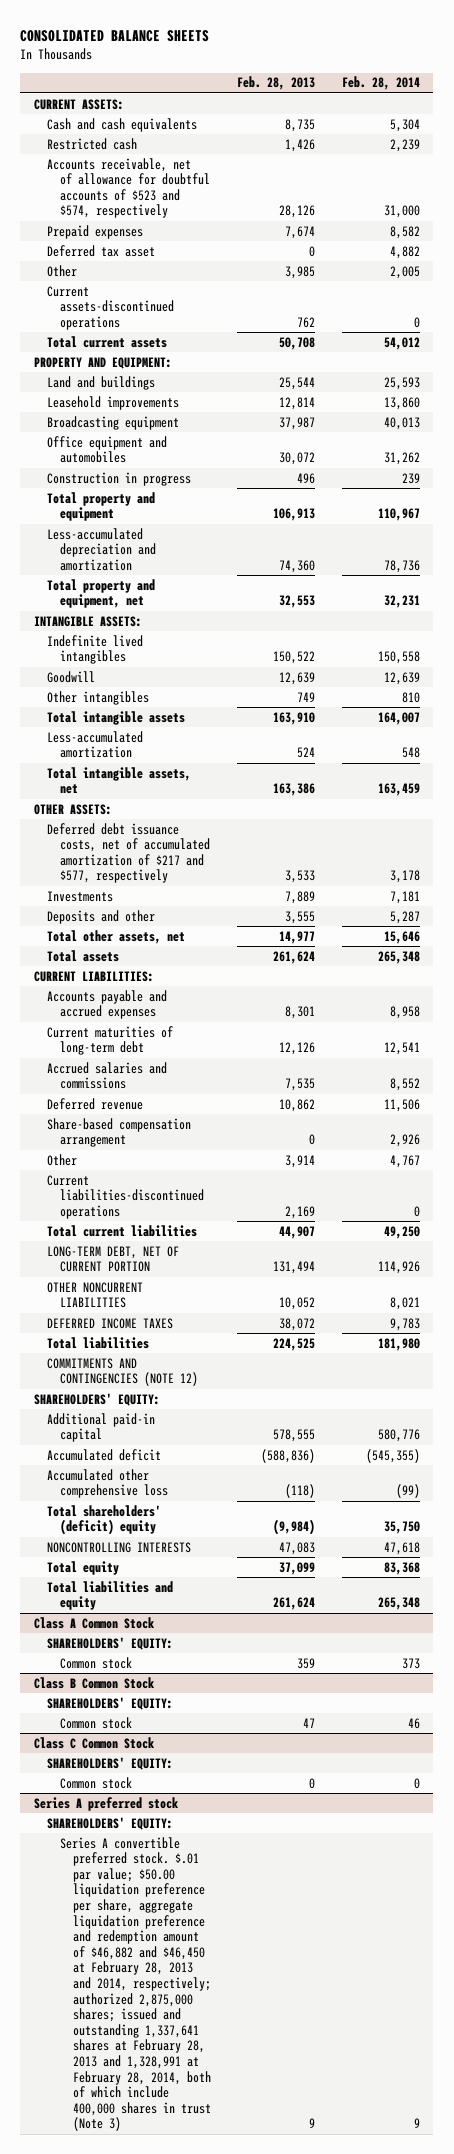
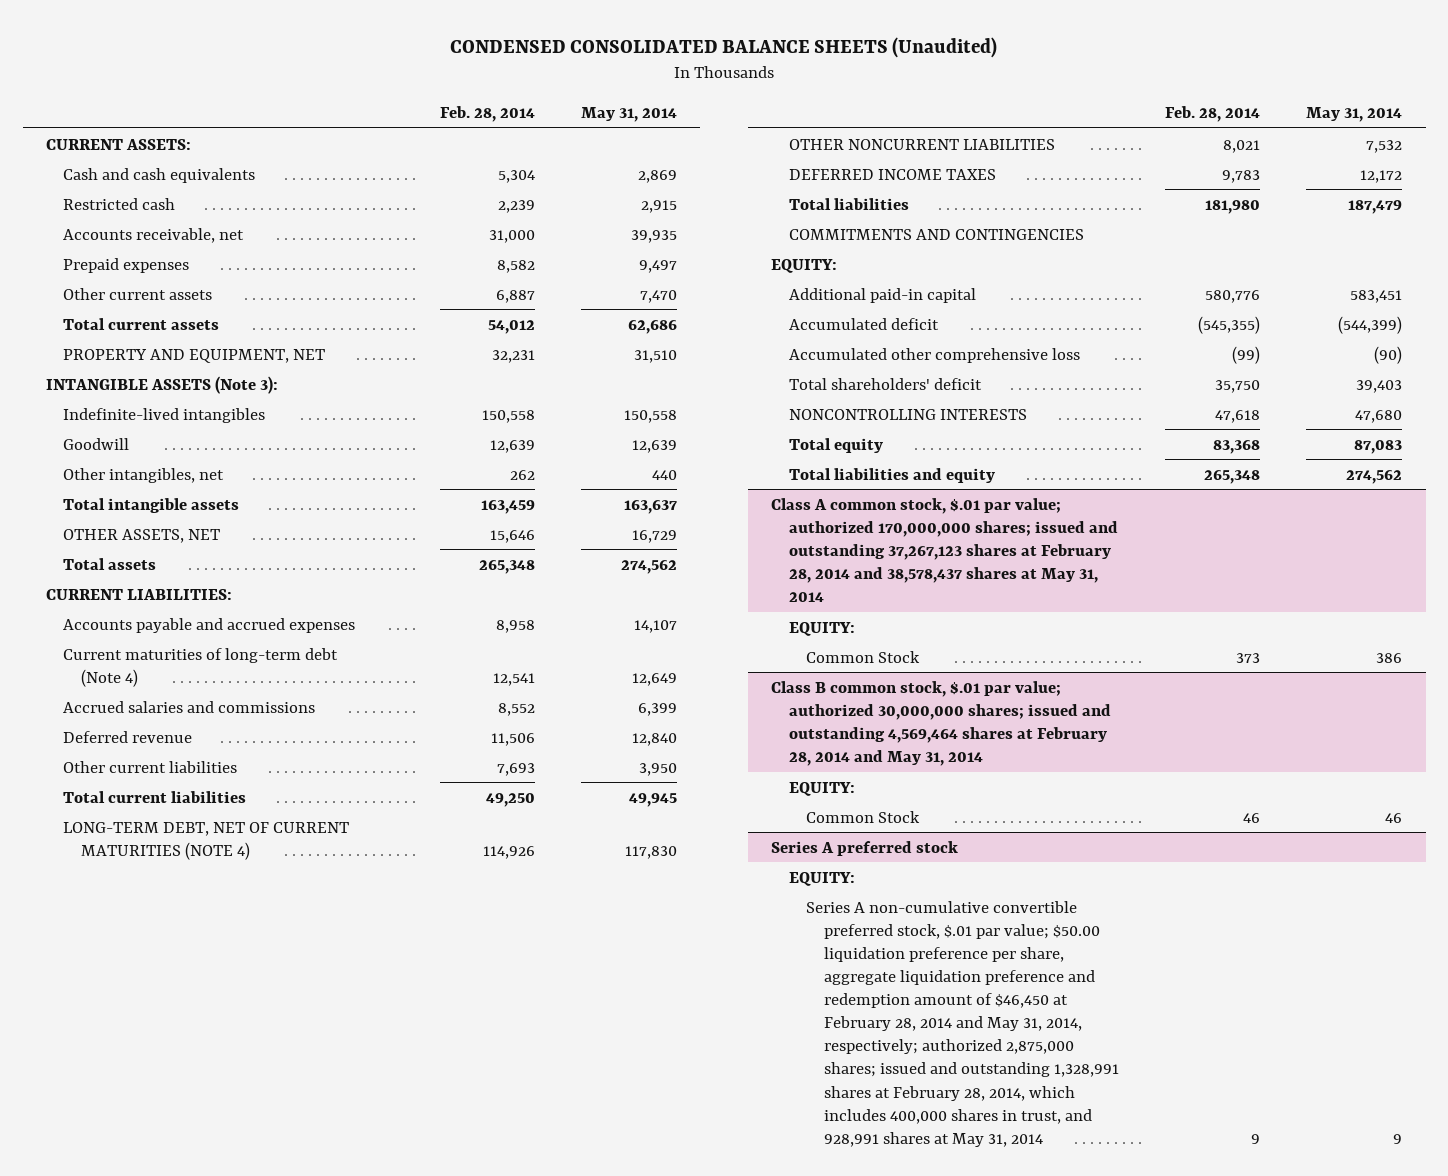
- CONSOLIDATED BALANCE SHEETS
+ CONDENSED CONSOLIDATED BALANCE SHEETS (Unaudited)
- | Feb. 28, 2013 | Feb. 28, 2014
+ | Feb. 28, 2014 | May 31, 2014
- Accounts receivable, net of allowance for doubtful accounts of $523 and $574, respectively | 28,126 | 31,000
+ Accounts receivable, net | 31,000 | 39,935
- Deferred tax asset | 0 | 4,882
- Other | 3,985 | 2,005
- Current assets-discontinued operations | 762 | 0
+ Other current assets | 6,887 | 7,470
- PROPERTY AND EQUIPMENT:
- Land and buildings | 25,544 | 25,593
- Leasehold improvements | 12,814 | 13,860
- Broadcasting equipment | 37,987 | 40,013
- Office equipment and automobiles | 30,072 | 31,262
- Construction in progress | 496 | 239
- Total property and equipment | 106,913 | 110,967
- Less-accumulated depreciation and amortization | 74,360 | 78,736
- Total property and equipment, net | 32,553 | 32,231
- INTANGIBLE ASSETS:
- Indefinite lived intangibles | 150,522 | 150,558
+ PROPERTY AND EQUIPMENT, NET | 32,231 | 31,510
+ INTANGIBLE ASSETS (Note 3):
+ Indefinite-lived intangibles | 150,558 | 150,558
- Other intangibles | 749 | 810
- Total intangible assets | 163,910 | 164,007
- Less-accumulated amortization | 524 | 548
- Total intangible assets, net | 163,386 | 163,459
- OTHER ASSETS:
- Deferred debt issuance costs, net of accumulated amortization of $217 and $577, respectively | 3,533 | 3,178
- Investments | 7,889 | 7,181
- Deposits and other | 3,555 | 5,287
- Total other assets, net | 14,977 | 15,646
+ Other intangibles, net | 262 | 440
+ Total intangible assets | 163,459 | 163,637
+ OTHER ASSETS, NET | 15,646 | 16,729
- Current maturities of long-term debt | 12,126 | 12,541
+ Current maturities of long-term debt (Note 4) | 12,541 | 12,649
- Share-based compensation arrangement | 0 | 2,926
- Other | 3,914 | 4,767
- Current liabilities-discontinued operations | 2,169 | 0
+ Other current liabilities | 7,693 | 3,950
- LONG-TERM DEBT, NET OF CURRENT PORTION | 131,494 | 114,926
+ LONG-TERM DEBT, NET OF CURRENT MATURITIES (NOTE 4) | 114,926 | 117,830
- COMMITMENTS AND CONTINGENCIES (NOTE 12)
- SHAREHOLDERS' EQUITY:
+ COMMITMENTS AND CONTINGENCIES
+ EQUITY:
- Total shareholders' (deficit) equity | (9,984) | 35,750
+ Total shareholders' deficit | 35,750 | 39,403
- Class A Common Stock
- SHAREHOLDERS' EQUITY:
- Common stock | 359 | 373
- Class B Common Stock
- SHAREHOLDERS' EQUITY:
- Common stock | 47 | 46
- Class C Common Stock
- SHAREHOLDERS' EQUITY:
- Common stock | 0 | 0
+ Class A common stock, $.01 par value; authorized 170,000,000 shares; issued and outstanding 37,267,123 shares at February 28, 2014 and 38,578,437 shares at May 31, 2014
+ EQUITY:
+ Common Stock | 373 | 386
+ Class B common stock, $.01 par value; authorized 30,000,000 shares; issued and outstanding 4,569,464 shares at February 28, 2014 and May 31, 2014
+ EQUITY:
+ Common Stock | 46 | 46
@ Series A preferred stock
- SHAREHOLDERS' EQUITY:
- Series A convertible preferred stock. $.01 par value; $50.00 liquidation preference per share, aggregate liquidation preference and redemption amount of $46,882 and $46,450 at February 28, 2013 and 2014, respectively; authorized 2,875,000 shares; issued and outstanding 1,337,641 shares at February 28, 2013 and 1,328,991 at February 28, 2014, both of which include 400,000 shares in trust (Note 3) | 9 | 9
+ EQUITY:
+ Series A non-cumulative convertible preferred stock, $.01 par value; $50.00 liquidation preference per share, aggregate liquidation preference and redemption amount of $46,450 at February 28, 2014 and May 31, 2014, respectively; authorized 2,875,000 shares; issued and outstanding 1,328,991 shares at February 28, 2014, which includes 400,000 shares in trust, and 928,991 shares at May 31, 2014 | 9 | 9

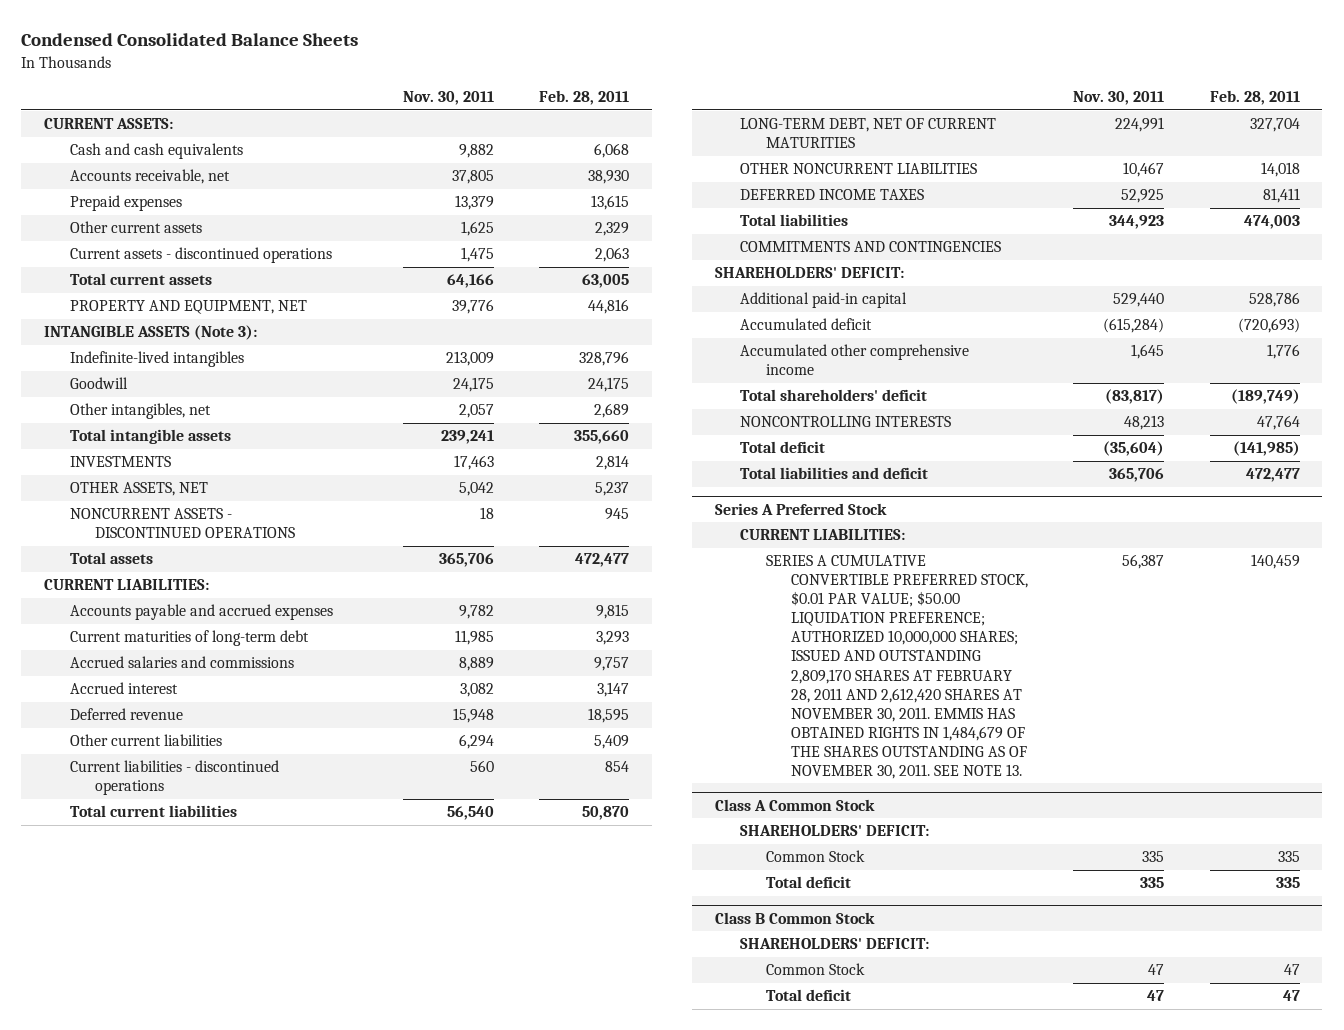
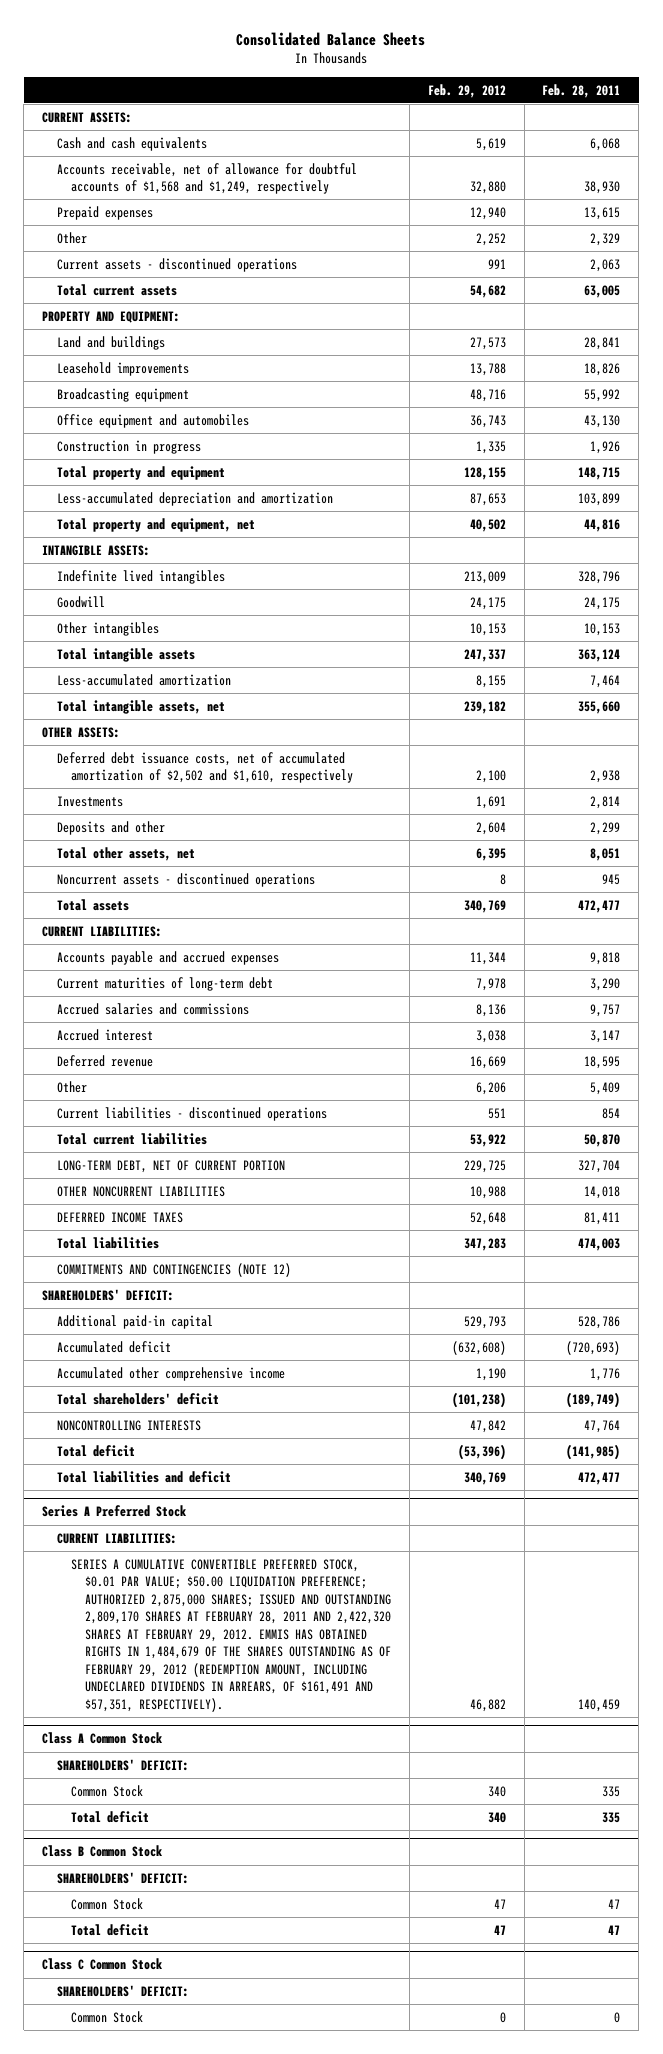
- Condensed Consolidated Balance Sheets
+ Consolidated Balance Sheets
- | Nov. 30, 2011 | Feb. 28, 2011
+ | Feb. 29, 2012 | Feb. 28, 2011
- Accounts receivable, net | 37,805 | 38,930
+ Accounts receivable, net of allowance for doubtful accounts of $1,568 and $1,249, respectively | 32,880 | 38,930
- Other current assets | 1,625 | 2,329
+ Other | 2,252 | 2,329
- PROPERTY AND EQUIPMENT, NET | 39,776 | 44,816
- INTANGIBLE ASSETS (Note 3):
- Indefinite-lived intangibles | 213,009 | 328,796
+ PROPERTY AND EQUIPMENT:
+ Land and buildings | 27,573 | 28,841
+ Leasehold improvements | 13,788 | 18,826
+ Broadcasting equipment | 48,716 | 55,992
+ Office equipment and automobiles | 36,743 | 43,130
+ Construction in progress | 1,335 | 1,926
+ Total property and equipment | 128,155 | 148,715
+ Less-accumulated depreciation and amortization | 87,653 | 103,899
+ Total property and equipment, net | 40,502 | 44,816
+ INTANGIBLE ASSETS:
+ Indefinite lived intangibles | 213,009 | 328,796
- Other intangibles, net | 2,057 | 2,689
- Total intangible assets | 239,241 | 355,660
- INVESTMENTS | 17,463 | 2,814
- OTHER ASSETS, NET | 5,042 | 5,237
- NONCURRENT ASSETS - DISCONTINUED OPERATIONS | 18 | 945
+ Other intangibles | 10,153 | 10,153
+ Total intangible assets | 247,337 | 363,124
+ Less-accumulated amortization | 8,155 | 7,464
+ Total intangible assets, net | 239,182 | 355,660
+ OTHER ASSETS:
+ Deferred debt issuance costs, net of accumulated amortization of $2,502 and $1,610, respectively | 2,100 | 2,938
+ Investments | 1,691 | 2,814
+ Deposits and other | 2,604 | 2,299
+ Total other assets, net | 6,395 | 8,051
+ Noncurrent assets - discontinued operations | 8 | 945
- Accounts payable and accrued expenses | 9,782 | 9,815
- Current maturities of long-term debt | 11,985 | 3,293
+ Accounts payable and accrued expenses | 11,344 | 9,818
+ Current maturities of long-term debt | 7,978 | 3,290
- Other current liabilities | 6,294 | 5,409
+ Other | 6,206 | 5,409
- LONG-TERM DEBT, NET OF CURRENT MATURITIES | 224,991 | 327,704
+ LONG-TERM DEBT, NET OF CURRENT PORTION | 229,725 | 327,704
- COMMITMENTS AND CONTINGENCIES
+ COMMITMENTS AND CONTINGENCIES (NOTE 12)
@ Series A Preferred Stock
- SERIES A CUMULATIVE CONVERTIBLE PREFERRED STOCK, $0.01 PAR VALUE; $50.00 LIQUIDATION PREFERENCE; AUTHORIZED 10,000,000 SHARES; ISSUED AND OUTSTANDING 2,809,170 SHARES AT FEBRUARY 28, 2011 AND 2,612,420 SHARES AT NOVEMBER 30, 2011. EMMIS HAS OBTAINED RIGHTS IN 1,484,679 OF THE SHARES OUTSTANDING AS OF NOVEMBER 30, 2011. SEE NOTE 13. | 56,387 | 140,459
+ SERIES A CUMULATIVE CONVERTIBLE PREFERRED STOCK, $0.01 PAR VALUE; $50.00 LIQUIDATION PREFERENCE; AUTHORIZED 2,875,000 SHARES; ISSUED AND OUTSTANDING 2,809,170 SHARES AT FEBRUARY 28, 2011 AND 2,422,320 SHARES AT FEBRUARY 29, 2012. EMMIS HAS OBTAINED RIGHTS IN 1,484,679 OF THE SHARES OUTSTANDING AS OF FEBRUARY 29, 2012 (REDEMPTION AMOUNT, INCLUDING UNDECLARED DIVIDENDS IN ARREARS, OF $161,491 AND $57,351, RESPECTIVELY). | 46,882 | 140,459
+ Class C Common Stock
+ SHAREHOLDERS' DEFICIT:
+ Common Stock | 0 | 0

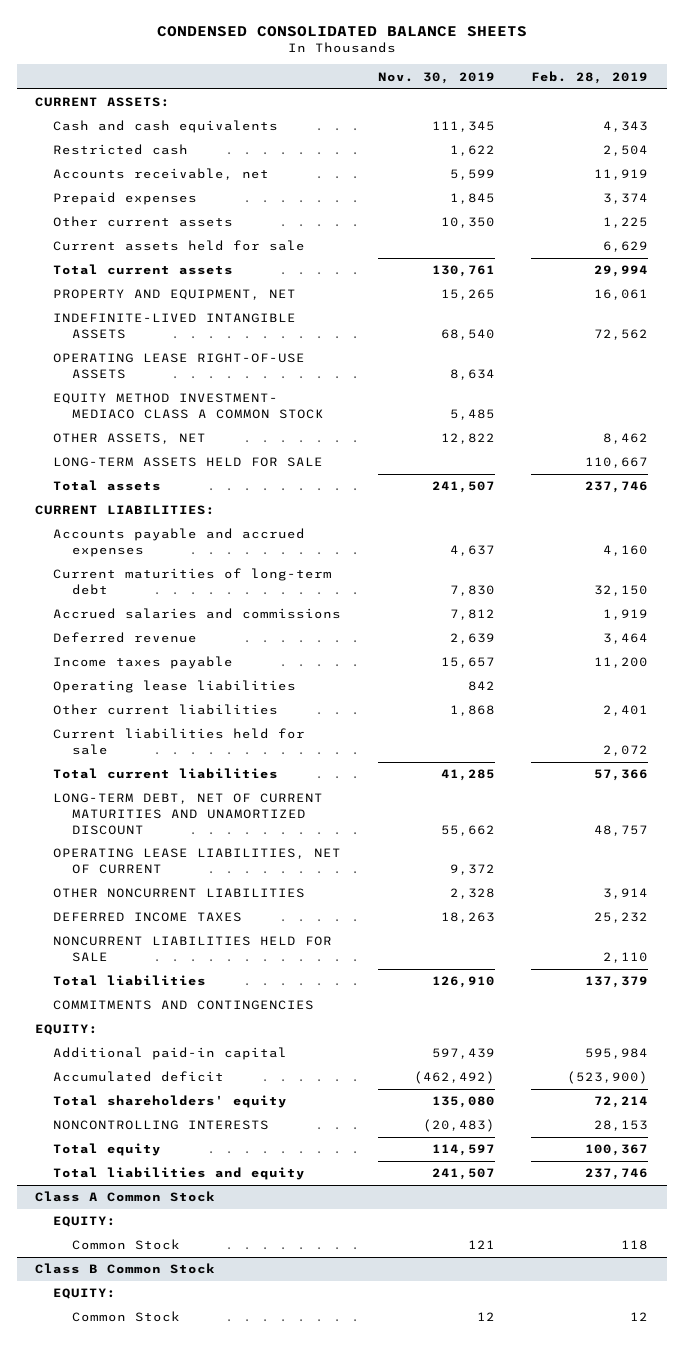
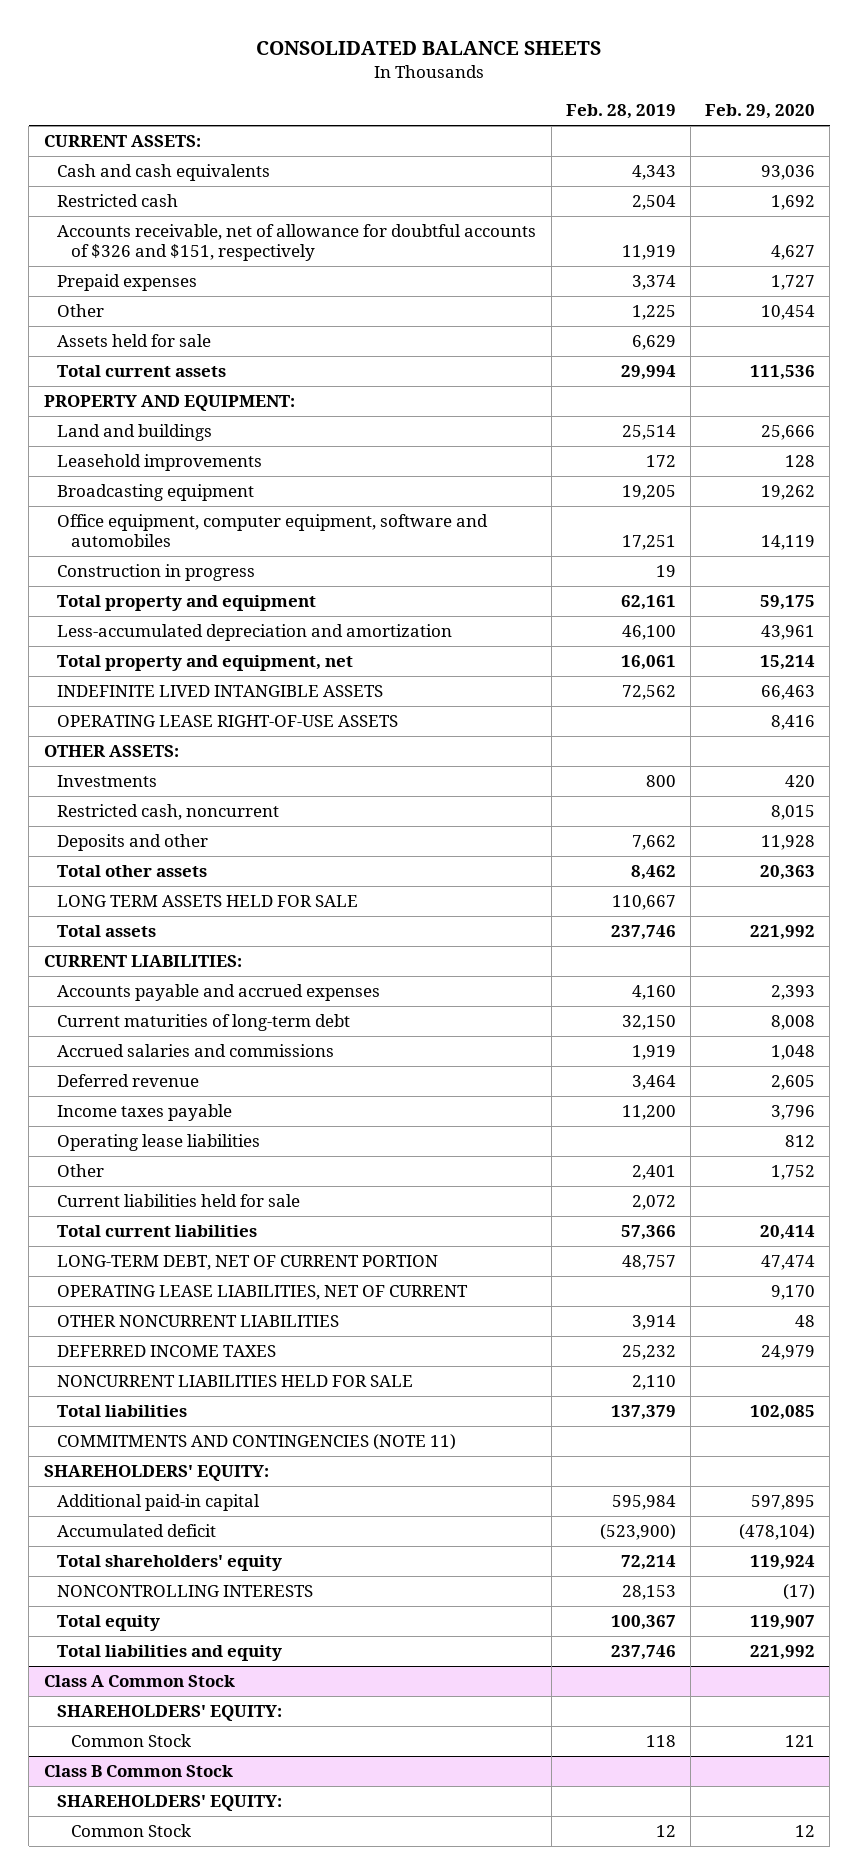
- CONDENSED CONSOLIDATED BALANCE SHEETS
+ CONSOLIDATED BALANCE SHEETS
- | Nov. 30, 2019 | Feb. 28, 2019
+ | Feb. 28, 2019 | Feb. 29, 2020
- Accounts receivable, net | 5,599 | 11,919
+ Accounts receivable, net of allowance for doubtful accounts of $326 and $151, respectively | 11,919 | 4,627
- Other current assets | 10,350 | 1,225
- Current assets held for sale | | 6,629
+ Other | 1,225 | 10,454
+ Assets held for sale | 6,629 |
- PROPERTY AND EQUIPMENT, NET | 15,265 | 16,061
- INDEFINITE-LIVED INTANGIBLE ASSETS | 68,540 | 72,562
+ PROPERTY AND EQUIPMENT:
+ Land and buildings | 25,514 | 25,666
+ Leasehold improvements | 172 | 128
+ Broadcasting equipment | 19,205 | 19,262
+ Office equipment, computer equipment, software and automobiles | 17,251 | 14,119
+ Construction in progress | 19 |
+ Total property and equipment | 62,161 | 59,175
+ Less-accumulated depreciation and amortization | 46,100 | 43,961
+ Total property and equipment, net | 16,061 | 15,214
+ INDEFINITE LIVED INTANGIBLE ASSETS | 72,562 | 66,463
- EQUITY METHOD INVESTMENT- MEDIACO CLASS A COMMON STOCK | 5,485 |
- OTHER ASSETS, NET | 12,822 | 8,462
- LONG-TERM ASSETS HELD FOR SALE | | 110,667
+ OTHER ASSETS:
+ Investments | 800 | 420
+ Restricted cash, noncurrent | | 8,015
+ Deposits and other | 7,662 | 11,928
+ Total other assets | 8,462 | 20,363
+ LONG TERM ASSETS HELD FOR SALE | 110,667 |
- Other current liabilities | 1,868 | 2,401
+ Other | 2,401 | 1,752
- LONG-TERM DEBT, NET OF CURRENT MATURITIES AND UNAMORTIZED DISCOUNT | 55,662 | 48,757
+ LONG-TERM DEBT, NET OF CURRENT PORTION | 48,757 | 47,474
- COMMITMENTS AND CONTINGENCIES
- EQUITY:
+ COMMITMENTS AND CONTINGENCIES (NOTE 11)
+ SHAREHOLDERS' EQUITY:
@ Class A Common Stock
- EQUITY:
+ SHAREHOLDERS' EQUITY:
@ Class B Common Stock
- EQUITY:
+ SHAREHOLDERS' EQUITY:

